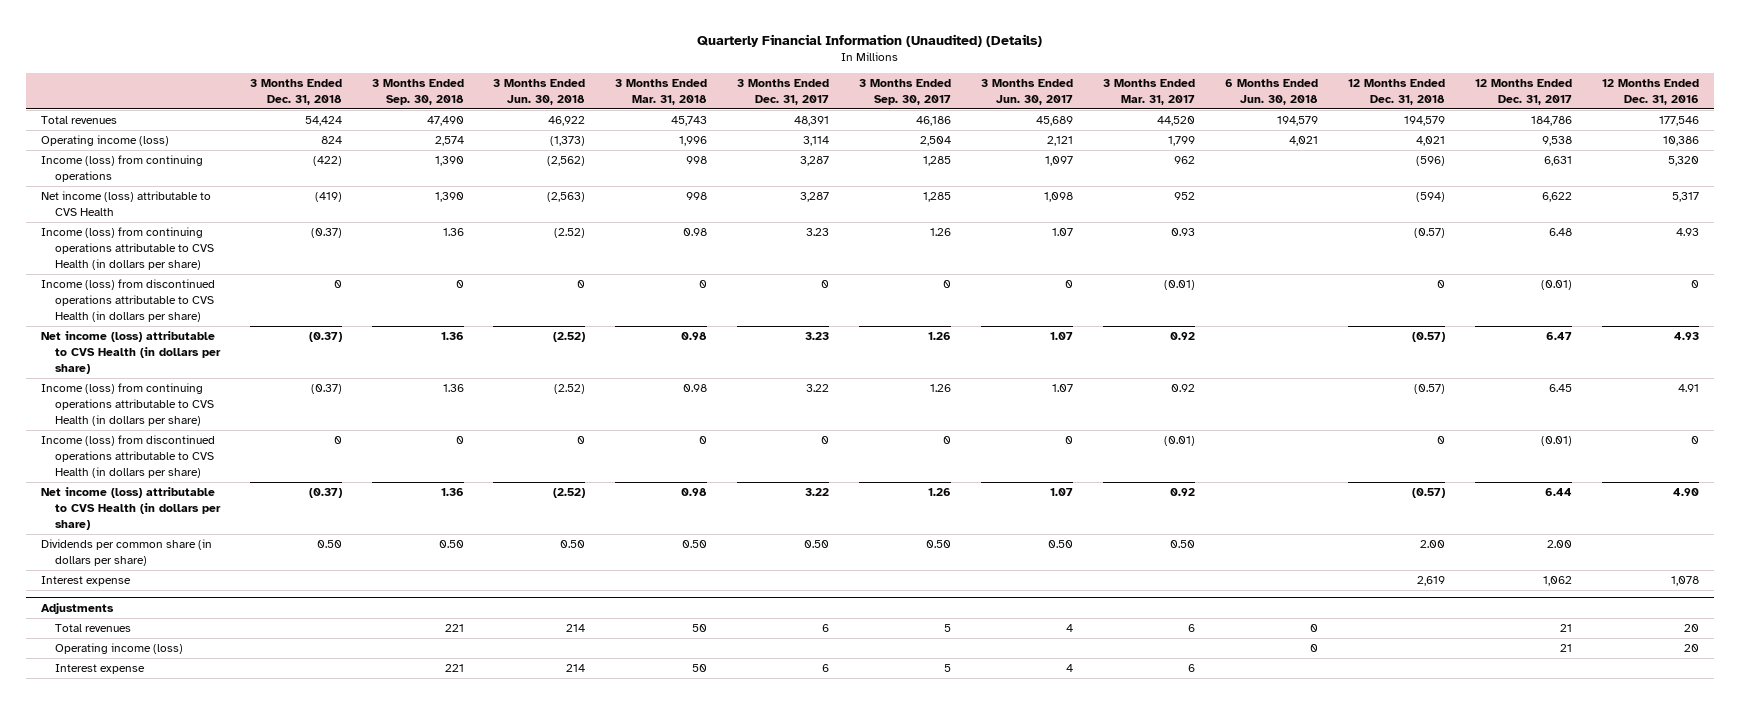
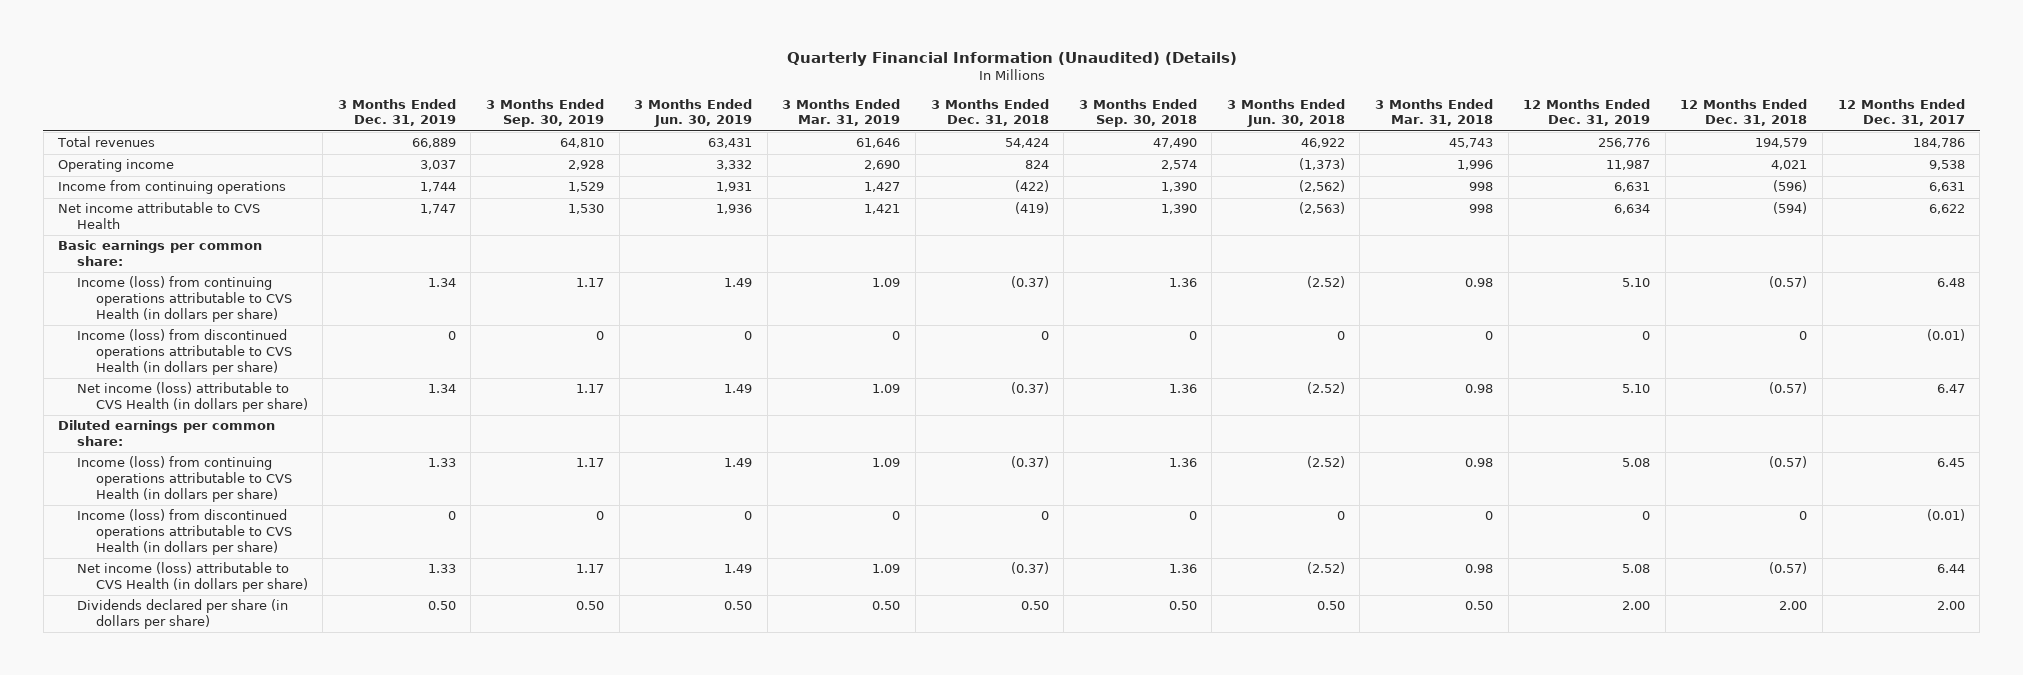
- | 3 Months Ended Dec. 31, 2018 | 3 Months Ended Sep. 30, 2018 | 3 Months Ended Jun. 30, 2018 | 3 Months Ended Mar. 31, 2018 | 3 Months Ended Dec. 31, 2017 | 3 Months Ended Sep. 30, 2017 | 3 Months Ended Jun. 30, 2017 | 3 Months Ended Mar. 31, 2017 | 6 Months Ended Jun. 30, 2018 | 12 Months Ended Dec. 31, 2018 | 12 Months Ended Dec. 31, 2017 | 12 Months Ended Dec. 31, 2016
+ | 3 Months Ended Dec. 31, 2019 | 3 Months Ended Sep. 30, 2019 | 3 Months Ended Jun. 30, 2019 | 3 Months Ended Mar. 31, 2019 | 3 Months Ended Dec. 31, 2018 | 3 Months Ended Sep. 30, 2018 | 3 Months Ended Jun. 30, 2018 | 3 Months Ended Mar. 31, 2018 | 12 Months Ended Dec. 31, 2019 | 12 Months Ended Dec. 31, 2018 | 12 Months Ended Dec. 31, 2017
- Operating income (loss) | 824 | 2,574 | (1,373) | 1,996 | 3,114 | 2,504 | 2,121 | 1,799 | 4,021 | 4,021 | 9,538 | 10,386
- Income (loss) from continuing operations | (422) | 1,390 | (2,562) | 998 | 3,287 | 1,285 | 1,097 | 962 | | (596) | 6,631 | 5,320
- Net income (loss) attributable to CVS Health | (419) | 1,390 | (2,563) | 998 | 3,287 | 1,285 | 1,098 | 952 | | (594) | 6,622 | 5,317
+ Operating income | 3,037 | 2,928 | 3,332 | 2,690 | 824 | 2,574 | (1,373) | 1,996 | 11,987 | 4,021 | 9,538
+ Income from continuing operations | 1,744 | 1,529 | 1,931 | 1,427 | (422) | 1,390 | (2,562) | 998 | 6,631 | (596) | 6,631
+ Net income attributable to CVS Health | 1,747 | 1,530 | 1,936 | 1,421 | (419) | 1,390 | (2,563) | 998 | 6,634 | (594) | 6,622
+ Basic earnings per common share:
+ Diluted earnings per common share:
- Dividends per common share (in dollars per share) | 0.50 | 0.50 | 0.50 | 0.50 | 0.50 | 0.50 | 0.50 | 0.50 | | 2.00 | 2.00 |
- Interest expense | | | | | | | | | | 2,619 | 1,062 | 1,078
- Adjustments
- Total revenues | | 221 | 214 | 50 | 6 | 5 | 4 | 6 | 0 | | 21 | 20
- Operating income (loss) | | | | | | | | | 0 | | 21 | 20
- Interest expense | | 221 | 214 | 50 | 6 | 5 | 4 | 6 | | | |
+ Dividends declared per share (in dollars per share) | 0.50 | 0.50 | 0.50 | 0.50 | 0.50 | 0.50 | 0.50 | 0.50 | 2.00 | 2.00 | 2.00

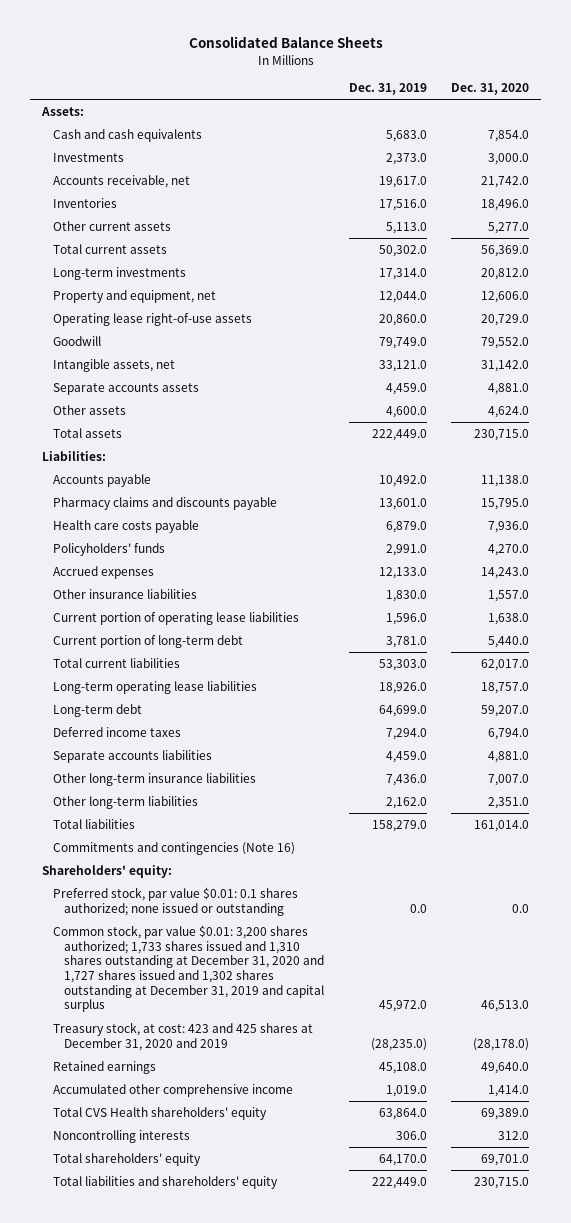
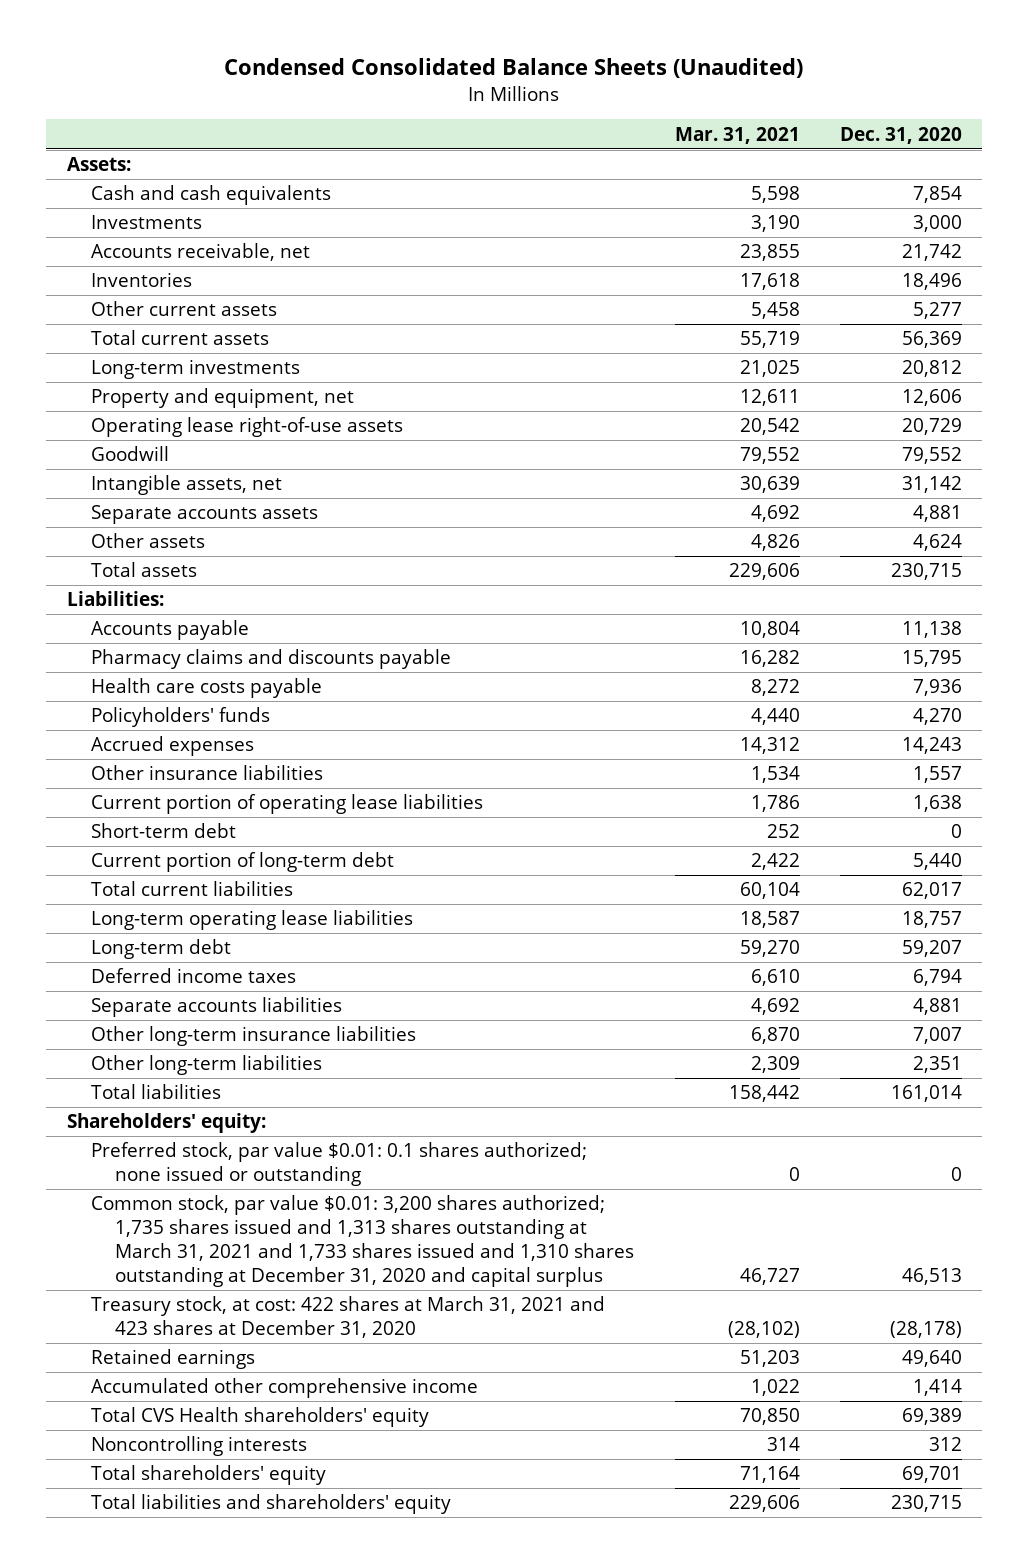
- Consolidated Balance Sheets
+ Condensed Consolidated Balance Sheets (Unaudited)
- | Dec. 31, 2019 | Dec. 31, 2020
+ | Mar. 31, 2021 | Dec. 31, 2020
- Cash and cash equivalents | 5,683.0 | 7,854.0
- Investments | 2,373.0 | 3,000.0
- Accounts receivable, net | 19,617.0 | 21,742.0
- Inventories | 17,516.0 | 18,496.0
- Other current assets | 5,113.0 | 5,277.0
- Total current assets | 50,302.0 | 56,369.0
- Long-term investments | 17,314.0 | 20,812.0
- Property and equipment, net | 12,044.0 | 12,606.0
- Operating lease right-of-use assets | 20,860.0 | 20,729.0
- Goodwill | 79,749.0 | 79,552.0
- Intangible assets, net | 33,121.0 | 31,142.0
- Separate accounts assets | 4,459.0 | 4,881.0
- Other assets | 4,600.0 | 4,624.0
- Total assets | 222,449.0 | 230,715.0
+ Cash and cash equivalents | 5,598 | 7,854
+ Investments | 3,190 | 3,000
+ Accounts receivable, net | 23,855 | 21,742
+ Inventories | 17,618 | 18,496
+ Other current assets | 5,458 | 5,277
+ Total current assets | 55,719 | 56,369
+ Long-term investments | 21,025 | 20,812
+ Property and equipment, net | 12,611 | 12,606
+ Operating lease right-of-use assets | 20,542 | 20,729
+ Goodwill | 79,552 | 79,552
+ Intangible assets, net | 30,639 | 31,142
+ Separate accounts assets | 4,692 | 4,881
+ Other assets | 4,826 | 4,624
+ Total assets | 229,606 | 230,715
- Accounts payable | 10,492.0 | 11,138.0
- Pharmacy claims and discounts payable | 13,601.0 | 15,795.0
- Health care costs payable | 6,879.0 | 7,936.0
- Policyholders' funds | 2,991.0 | 4,270.0
- Accrued expenses | 12,133.0 | 14,243.0
- Other insurance liabilities | 1,830.0 | 1,557.0
- Current portion of operating lease liabilities | 1,596.0 | 1,638.0
- Current portion of long-term debt | 3,781.0 | 5,440.0
- Total current liabilities | 53,303.0 | 62,017.0
- Long-term operating lease liabilities | 18,926.0 | 18,757.0
- Long-term debt | 64,699.0 | 59,207.0
- Deferred income taxes | 7,294.0 | 6,794.0
- Separate accounts liabilities | 4,459.0 | 4,881.0
- Other long-term insurance liabilities | 7,436.0 | 7,007.0
- Other long-term liabilities | 2,162.0 | 2,351.0
- Total liabilities | 158,279.0 | 161,014.0
- Commitments and contingencies (Note 16)
+ Accounts payable | 10,804 | 11,138
+ Pharmacy claims and discounts payable | 16,282 | 15,795
+ Health care costs payable | 8,272 | 7,936
+ Policyholders' funds | 4,440 | 4,270
+ Accrued expenses | 14,312 | 14,243
+ Other insurance liabilities | 1,534 | 1,557
+ Current portion of operating lease liabilities | 1,786 | 1,638
+ Short-term debt | 252 | 0
+ Current portion of long-term debt | 2,422 | 5,440
+ Total current liabilities | 60,104 | 62,017
+ Long-term operating lease liabilities | 18,587 | 18,757
+ Long-term debt | 59,270 | 59,207
+ Deferred income taxes | 6,610 | 6,794
+ Separate accounts liabilities | 4,692 | 4,881
+ Other long-term insurance liabilities | 6,870 | 7,007
+ Other long-term liabilities | 2,309 | 2,351
+ Total liabilities | 158,442 | 161,014
- Preferred stock, par value $0.01: 0.1 shares authorized; none issued or outstanding | 0.0 | 0.0
- Common stock, par value $0.01: 3,200 shares authorized; 1,733 shares issued and 1,310 shares outstanding at December 31, 2020 and 1,727 shares issued and 1,302 shares outstanding at December 31, 2019 and capital surplus | 45,972.0 | 46,513.0
- Treasury stock, at cost: 423 and 425 shares at December 31, 2020 and 2019 | (28,235.0) | (28,178.0)
- Retained earnings | 45,108.0 | 49,640.0
- Accumulated other comprehensive income | 1,019.0 | 1,414.0
- Total CVS Health shareholders' equity | 63,864.0 | 69,389.0
- Noncontrolling interests | 306.0 | 312.0
- Total shareholders' equity | 64,170.0 | 69,701.0
- Total liabilities and shareholders' equity | 222,449.0 | 230,715.0
+ Preferred stock, par value $0.01: 0.1 shares authorized; none issued or outstanding | 0 | 0
+ Common stock, par value $0.01: 3,200 shares authorized; 1,735 shares issued and 1,313 shares outstanding at March 31, 2021 and 1,733 shares issued and 1,310 shares outstanding at December 31, 2020 and capital surplus | 46,727 | 46,513
+ Treasury stock, at cost: 422 shares at March 31, 2021 and 423 shares at December 31, 2020 | (28,102) | (28,178)
+ Retained earnings | 51,203 | 49,640
+ Accumulated other comprehensive income | 1,022 | 1,414
+ Total CVS Health shareholders' equity | 70,850 | 69,389
+ Noncontrolling interests | 314 | 312
+ Total shareholders' equity | 71,164 | 69,701
+ Total liabilities and shareholders' equity | 229,606 | 230,715

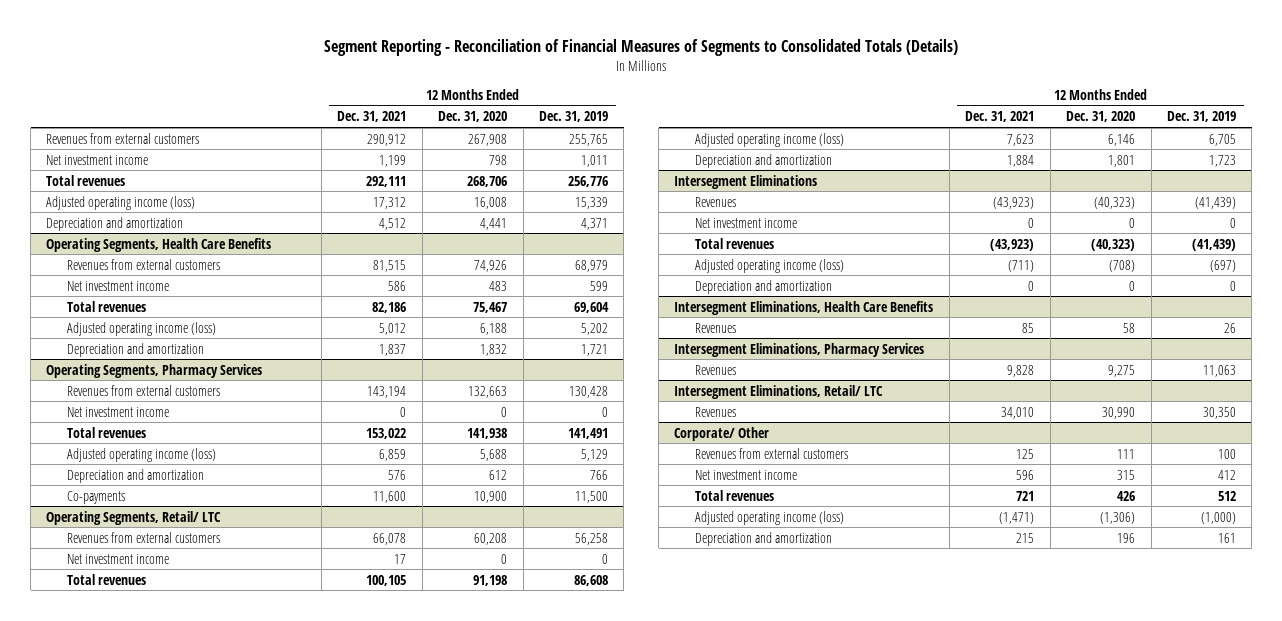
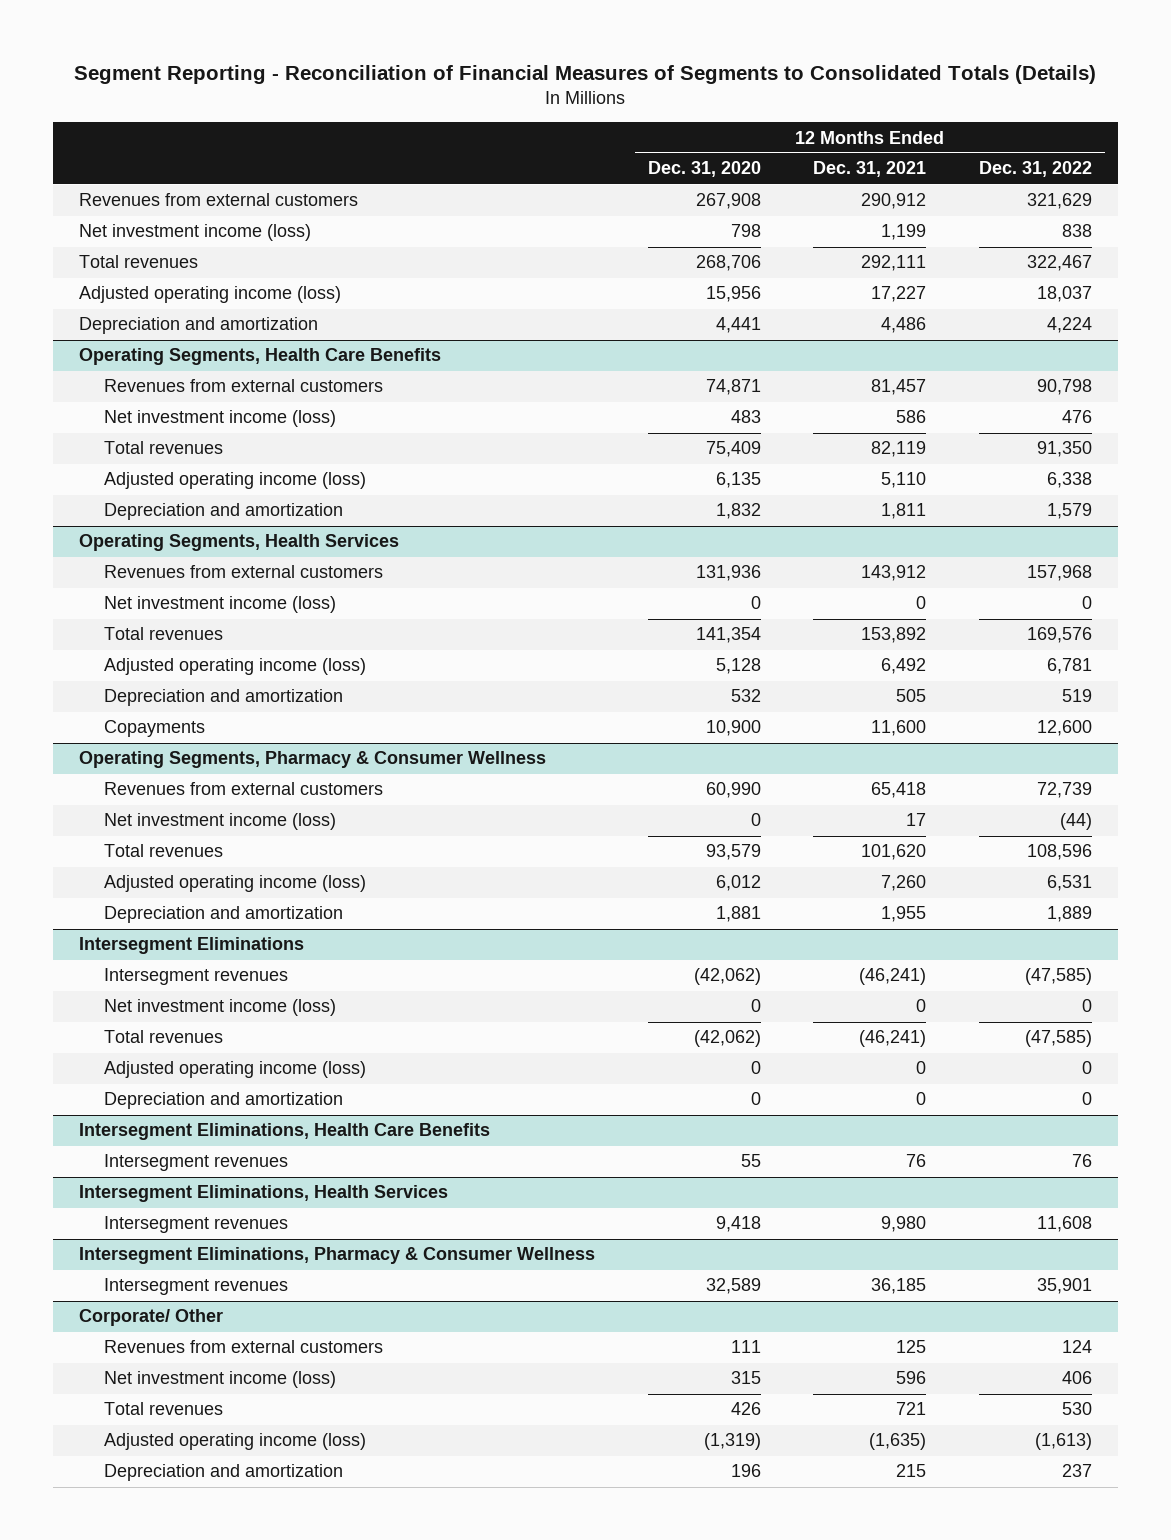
- | 12 Months Ended Dec. 31, 2021 | 12 Months Ended Dec. 31, 2020 | 12 Months Ended Dec. 31, 2019
+ | 12 Months Ended Dec. 31, 2020 | 12 Months Ended Dec. 31, 2021 | 12 Months Ended Dec. 31, 2022
- Net investment income | 1,199 | 798 | 1,011
+ Net investment income (loss) | 798 | 1,199 | 838
- Adjusted operating income (loss) | 17,312 | 16,008 | 15,339
- Depreciation and amortization | 4,512 | 4,441 | 4,371
+ Adjusted operating income (loss) | 15,956 | 17,227 | 18,037
+ Depreciation and amortization | 4,441 | 4,486 | 4,224
@ Operating Segments, Health Care Benefits
- Revenues from external customers | 81,515 | 74,926 | 68,979
- Net investment income | 586 | 483 | 599
- Total revenues | 82,186 | 75,467 | 69,604
- Adjusted operating income (loss) | 5,012 | 6,188 | 5,202
- Depreciation and amortization | 1,837 | 1,832 | 1,721
- Operating Segments, Pharmacy Services
- Revenues from external customers | 143,194 | 132,663 | 130,428
- Net investment income | 0 | 0 | 0
- Total revenues | 153,022 | 141,938 | 141,491
- Adjusted operating income (loss) | 6,859 | 5,688 | 5,129
- Depreciation and amortization | 576 | 612 | 766
- Co-payments | 11,600 | 10,900 | 11,500
- Operating Segments, Retail/ LTC
- Revenues from external customers | 66,078 | 60,208 | 56,258
- Net investment income | 17 | 0 | 0
- Total revenues | 100,105 | 91,198 | 86,608
- Adjusted operating income (loss) | 7,623 | 6,146 | 6,705
- Depreciation and amortization | 1,884 | 1,801 | 1,723
@ Operating Segments, Health Care Benefits
+ Revenues from external customers | 74,871 | 81,457 | 90,798
+ Net investment income (loss) | 483 | 586 | 476
+ Total revenues | 75,409 | 82,119 | 91,350
+ Adjusted operating income (loss) | 6,135 | 5,110 | 6,338
+ Depreciation and amortization | 1,832 | 1,811 | 1,579
+ Operating Segments, Health Services
+ Revenues from external customers | 131,936 | 143,912 | 157,968
+ Net investment income (loss) | 0 | 0 | 0
+ Total revenues | 141,354 | 153,892 | 169,576
+ Adjusted operating income (loss) | 5,128 | 6,492 | 6,781
+ Depreciation and amortization | 532 | 505 | 519
+ Copayments | 10,900 | 11,600 | 12,600
+ Operating Segments, Pharmacy & Consumer Wellness
+ Revenues from external customers | 60,990 | 65,418 | 72,739
+ Net investment income (loss) | 0 | 17 | (44)
+ Total revenues | 93,579 | 101,620 | 108,596
+ Adjusted operating income (loss) | 6,012 | 7,260 | 6,531
+ Depreciation and amortization | 1,881 | 1,955 | 1,889
@ Intersegment Eliminations
- Revenues | (43,923) | (40,323) | (41,439)
- Net investment income | 0 | 0 | 0
- Total revenues | (43,923) | (40,323) | (41,439)
- Adjusted operating income (loss) | (711) | (708) | (697)
+ Intersegment revenues | (42,062) | (46,241) | (47,585)
+ Net investment income (loss) | 0 | 0 | 0
+ Total revenues | (42,062) | (46,241) | (47,585)
+ Adjusted operating income (loss) | 0 | 0 | 0
@ Intersegment Eliminations, Health Care Benefits
- Revenues | 85 | 58 | 26
- Intersegment Eliminations, Pharmacy Services
- Revenues | 9,828 | 9,275 | 11,063
- Intersegment Eliminations, Retail/ LTC
- Revenues | 34,010 | 30,990 | 30,350
@ Intersegment Eliminations, Health Care Benefits
+ Intersegment revenues | 55 | 76 | 76
+ Intersegment Eliminations, Health Services
+ Intersegment revenues | 9,418 | 9,980 | 11,608
+ Intersegment Eliminations, Pharmacy & Consumer Wellness
+ Intersegment revenues | 32,589 | 36,185 | 35,901
@ Corporate/ Other
- Net investment income | 596 | 315 | 412
+ Net investment income (loss) | 315 | 596 | 406
- Adjusted operating income (loss) | (1,471) | (1,306) | (1,000)
+ Adjusted operating income (loss) | (1,319) | (1,635) | (1,613)

